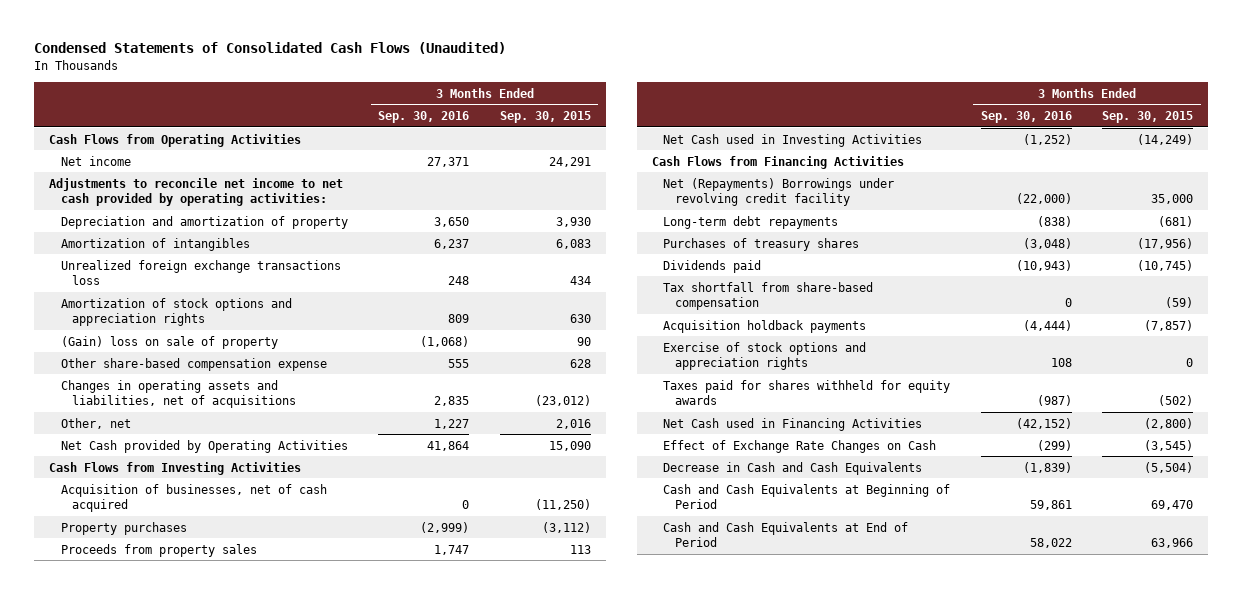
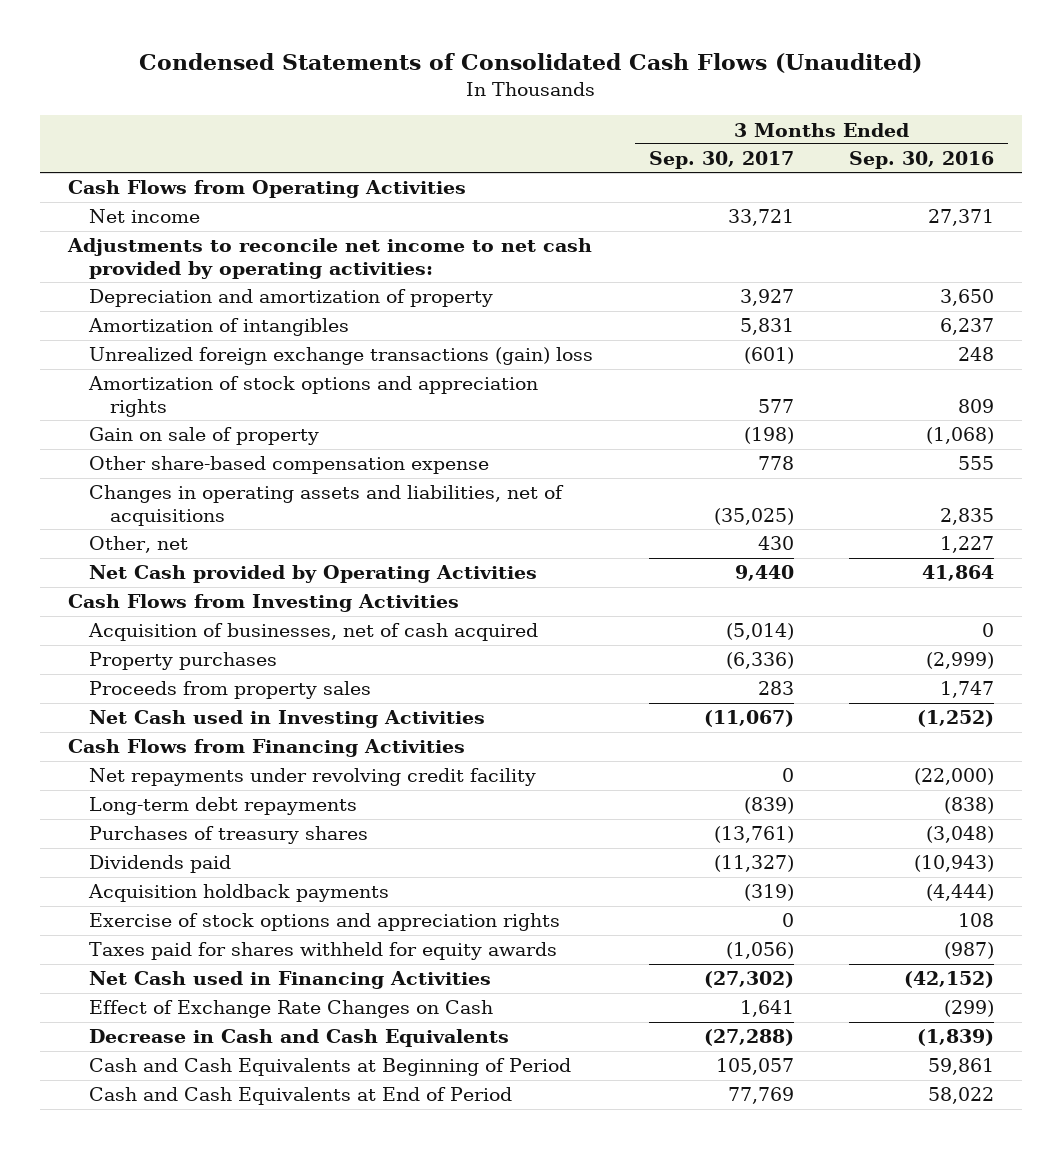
- | 3 Months Ended Sep. 30, 2016 | 3 Months Ended Sep. 30, 2015
+ | 3 Months Ended Sep. 30, 2017 | 3 Months Ended Sep. 30, 2016
- Unrealized foreign exchange transactions loss | 248 | 434
+ Unrealized foreign exchange transactions (gain) loss | (601) | 248
- (Gain) loss on sale of property | (1,068) | 90
+ Gain on sale of property | (198) | (1,068)
- Net (Repayments) Borrowings under revolving credit facility | (22,000) | 35,000
+ Net repayments under revolving credit facility | 0 | (22,000)
- Tax shortfall from share-based compensation | 0 | (59)

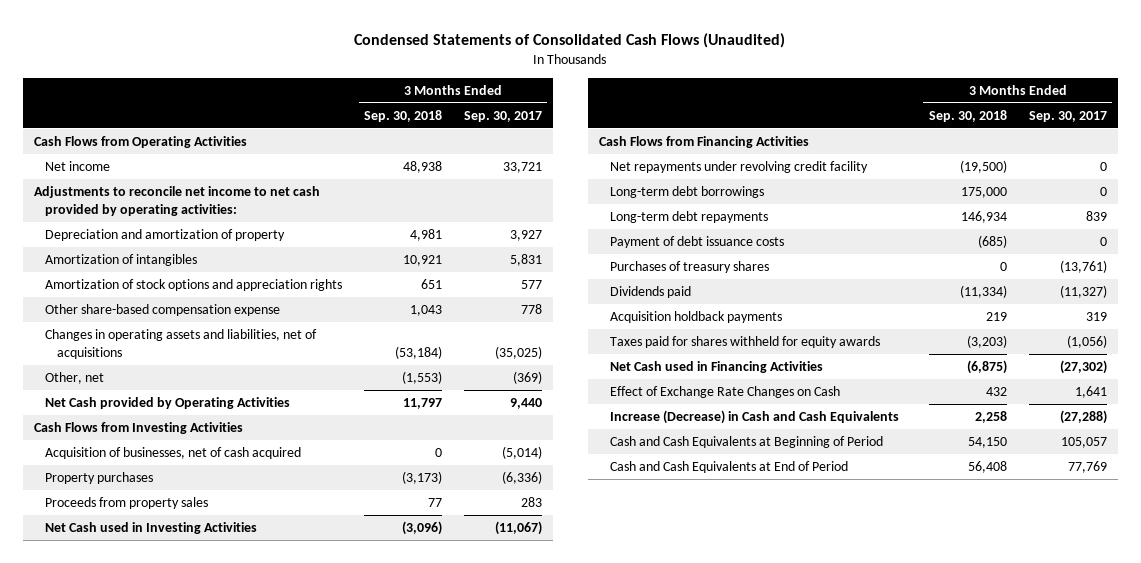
- | 3 Months Ended Sep. 30, 2017 | 3 Months Ended Sep. 30, 2016
+ | 3 Months Ended Sep. 30, 2018 | 3 Months Ended Sep. 30, 2017
- Unrealized foreign exchange transactions (gain) loss | (601) | 248
- Gain on sale of property | (198) | (1,068)
- Other, net | 430 | 1,227
+ Other, net | (1,553) | (369)
- Long-term debt repayments | (839) | (838)
+ Long-term debt borrowings | 175,000 | 0
+ Long-term debt repayments | 146,934 | 839
+ Payment of debt issuance costs | (685) | 0
- Acquisition holdback payments | (319) | (4,444)
- Exercise of stock options and appreciation rights | 0 | 108
+ Acquisition holdback payments | 219 | 319
- Decrease in Cash and Cash Equivalents | (27,288) | (1,839)
+ Increase (Decrease) in Cash and Cash Equivalents | 2,258 | (27,288)

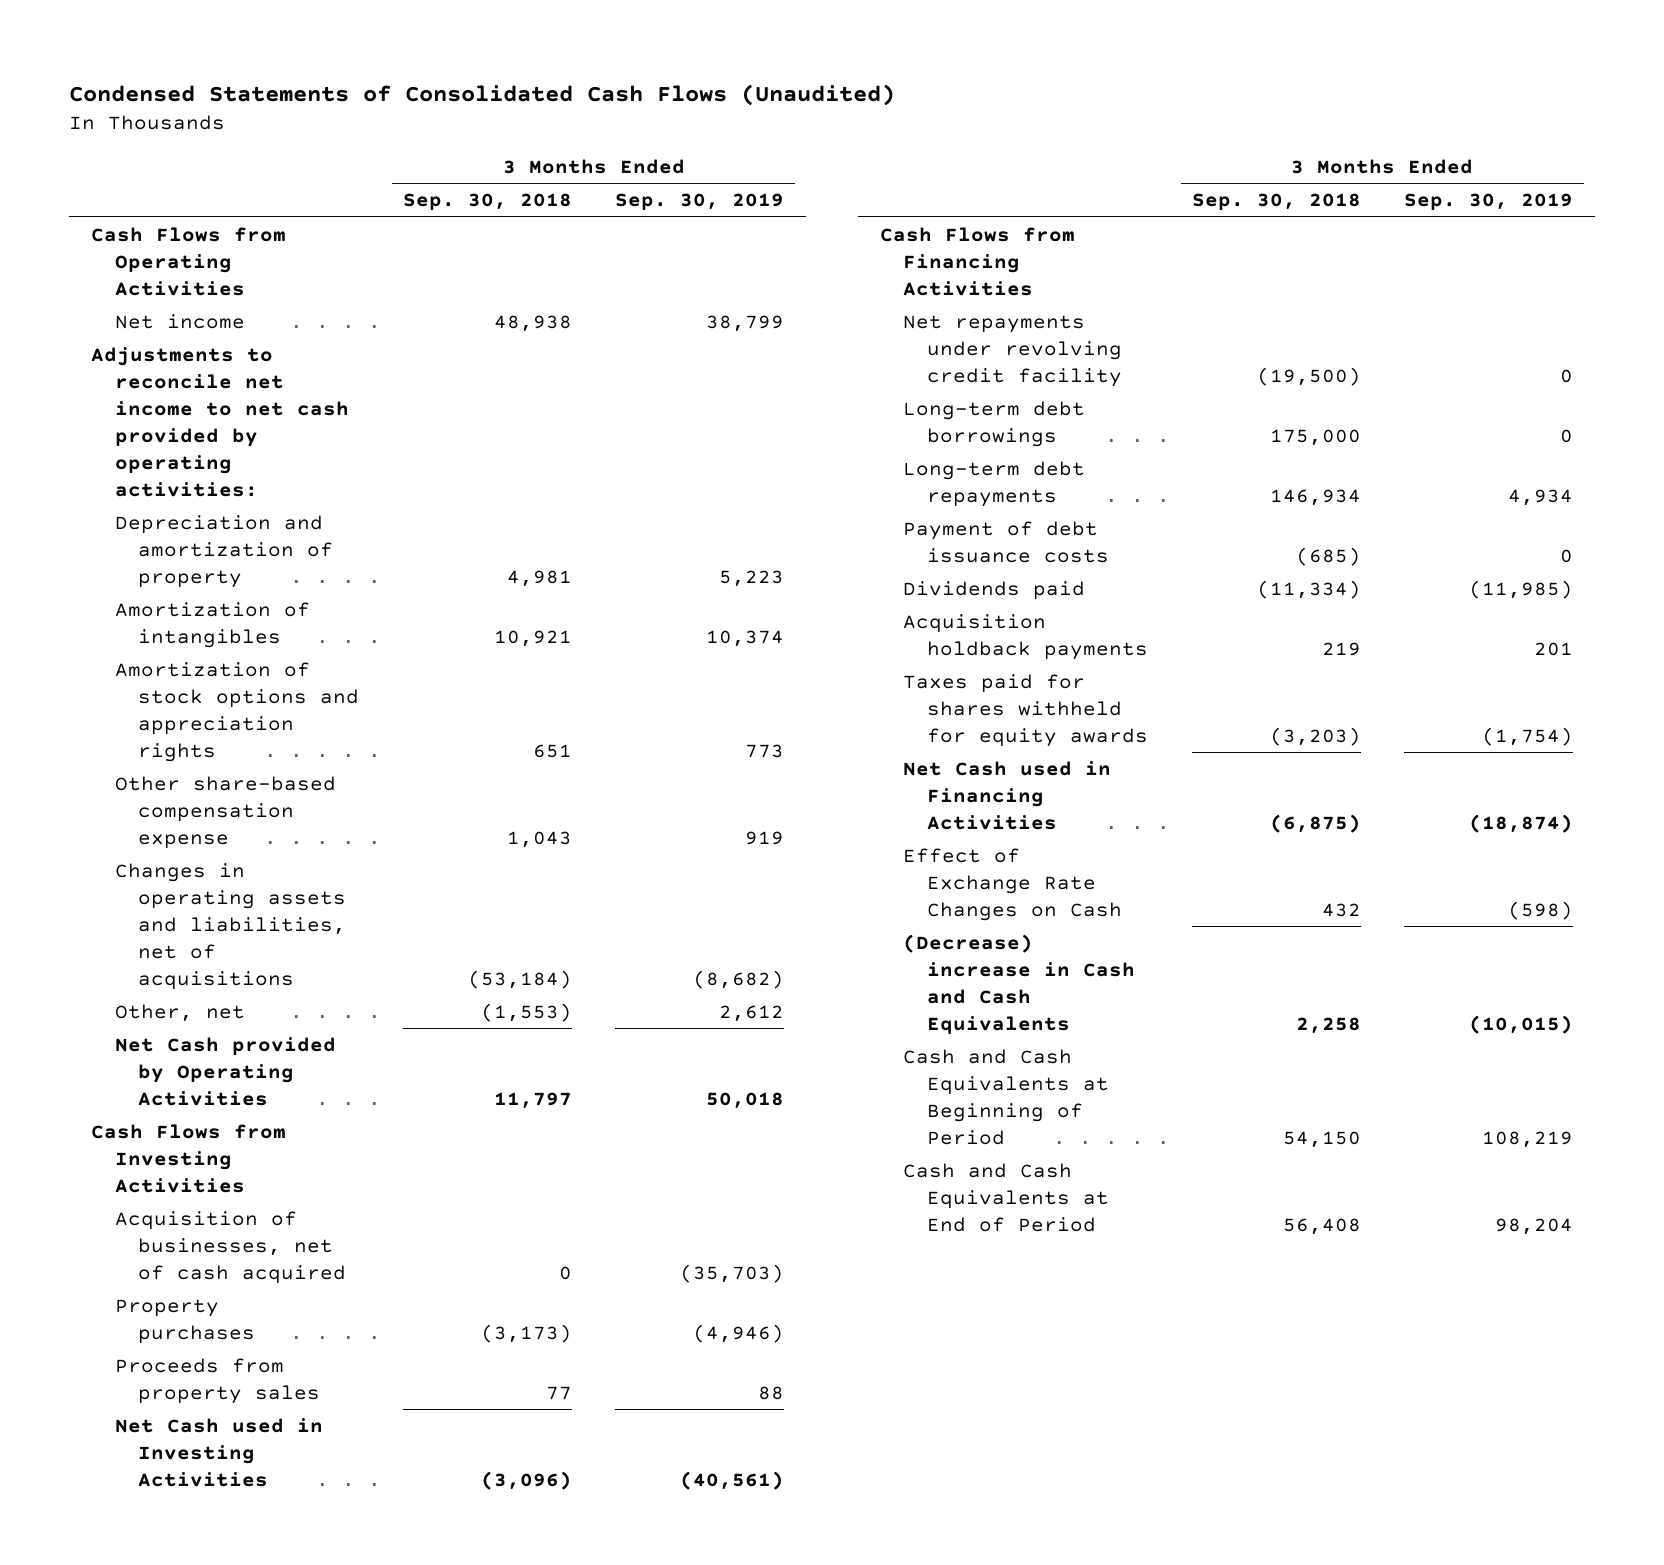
- | 3 Months Ended Sep. 30, 2018 | 3 Months Ended Sep. 30, 2017
+ | 3 Months Ended Sep. 30, 2018 | 3 Months Ended Sep. 30, 2019
- Purchases of treasury shares | 0 | (13,761)
- Increase (Decrease) in Cash and Cash Equivalents | 2,258 | (27,288)
+ (Decrease) increase in Cash and Cash Equivalents | 2,258 | (10,015)

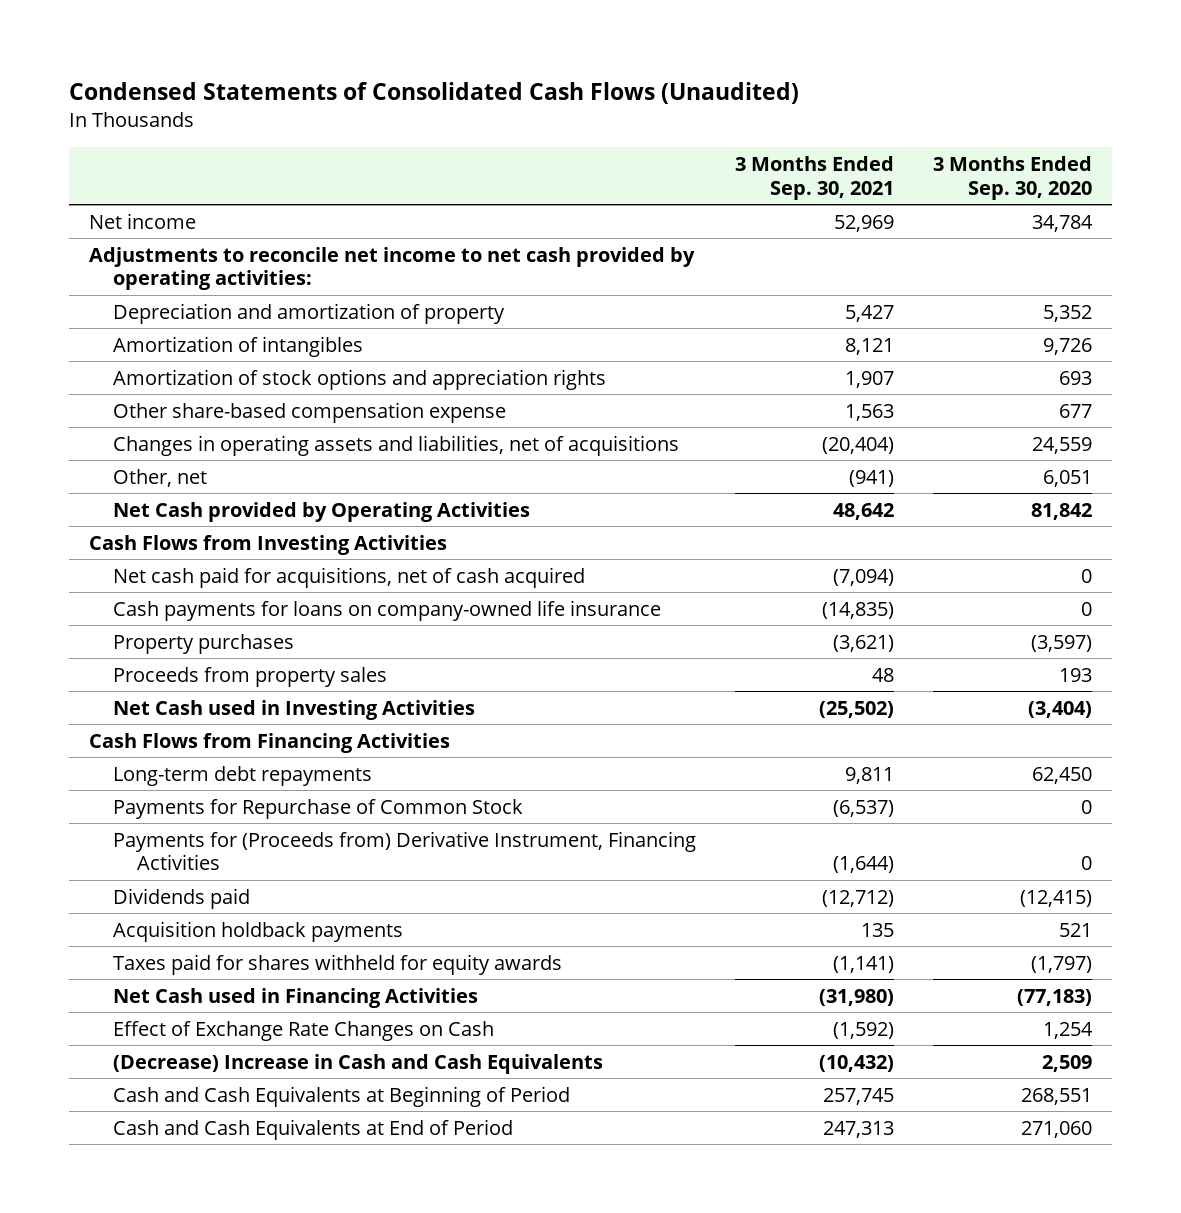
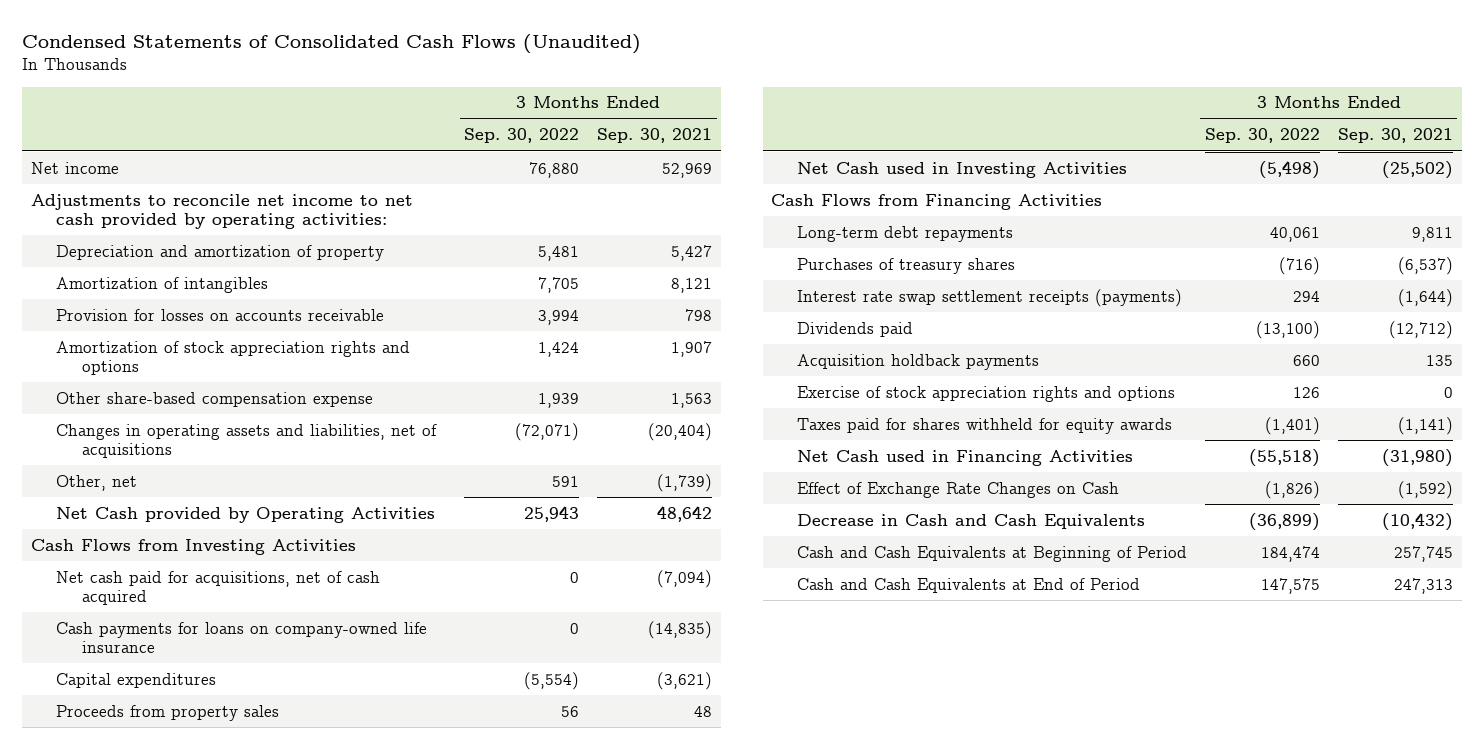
- | 3 Months Ended Sep. 30, 2021 | 3 Months Ended Sep. 30, 2020
+ | 3 Months Ended Sep. 30, 2022 | 3 Months Ended Sep. 30, 2021
- Amortization of stock options and appreciation rights | 1,907 | 693
+ Provision for losses on accounts receivable | 3,994 | 798
+ Amortization of stock appreciation rights and options | 1,424 | 1,907
- Other, net | (941) | 6,051
+ Other, net | 591 | (1,739)
- Property purchases | (3,621) | (3,597)
+ Capital expenditures | (5,554) | (3,621)
- Payments for Repurchase of Common Stock | (6,537) | 0
- Payments for (Proceeds from) Derivative Instrument, Financing Activities | (1,644) | 0
+ Purchases of treasury shares | (716) | (6,537)
+ Interest rate swap settlement receipts (payments) | 294 | (1,644)
+ Exercise of stock appreciation rights and options | 126 | 0
- (Decrease) Increase in Cash and Cash Equivalents | (10,432) | 2,509
+ Decrease in Cash and Cash Equivalents | (36,899) | (10,432)

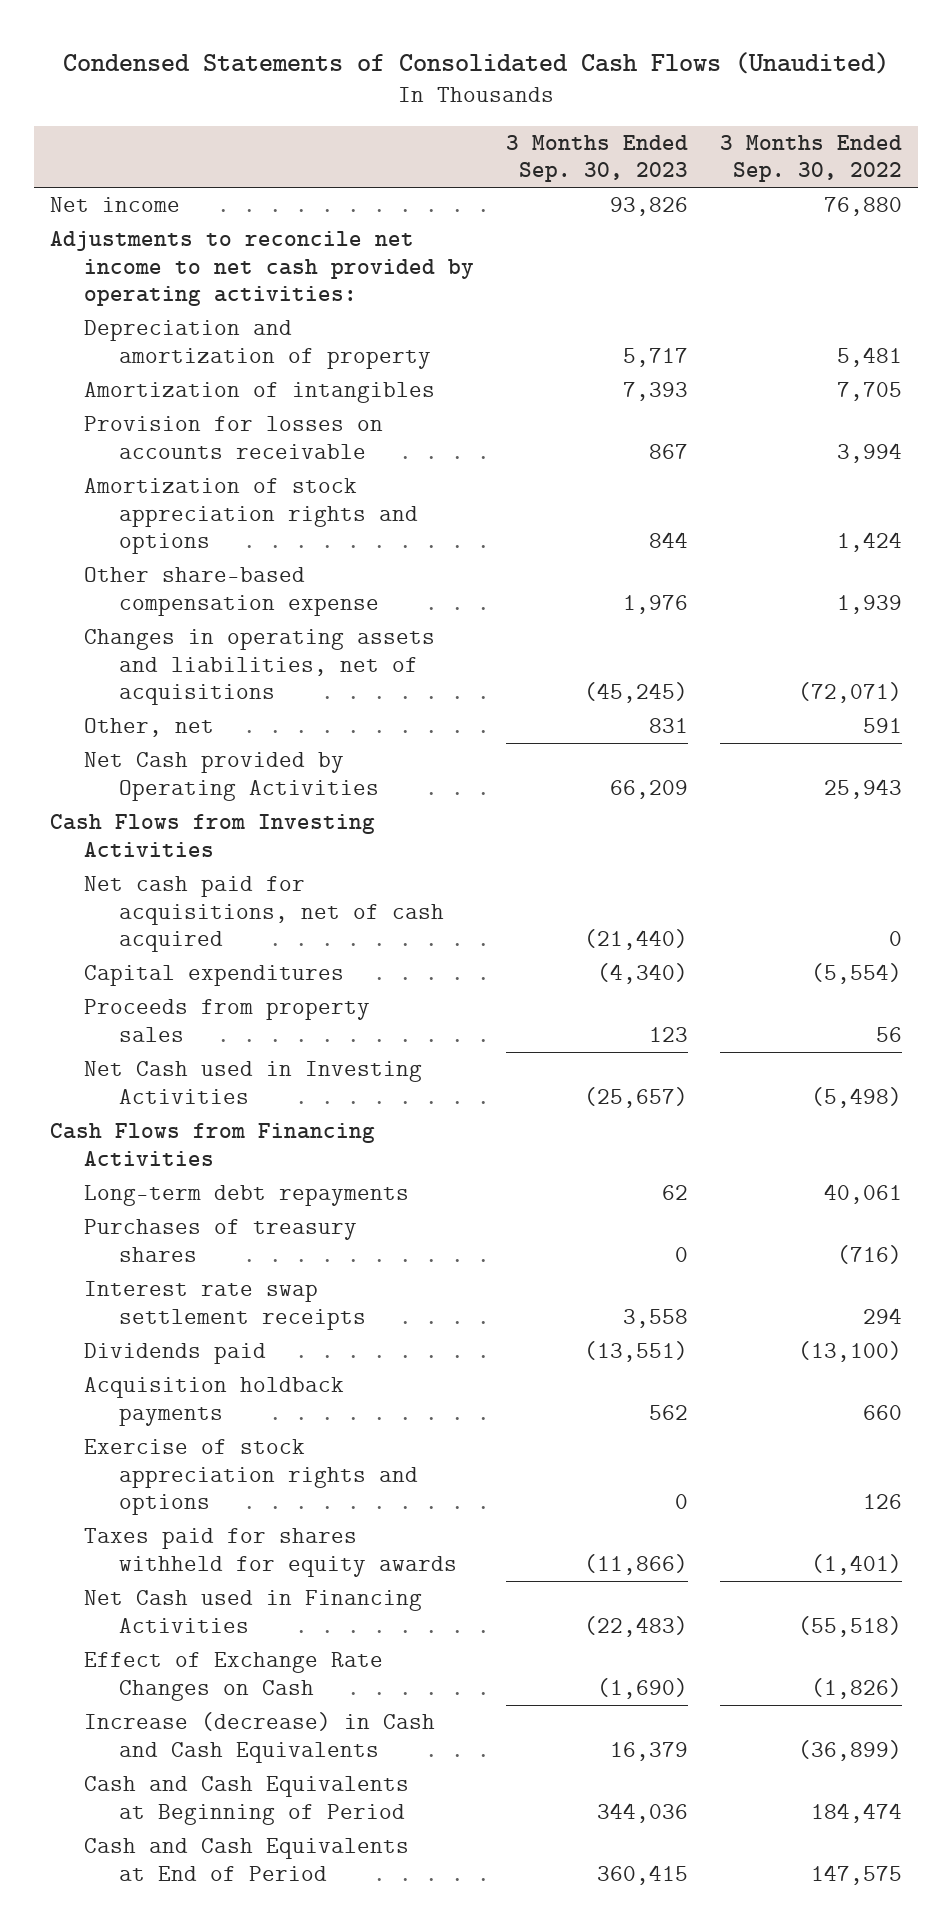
- | 3 Months Ended Sep. 30, 2022 | 3 Months Ended Sep. 30, 2021
+ | 3 Months Ended Sep. 30, 2023 | 3 Months Ended Sep. 30, 2022
- Cash payments for loans on company-owned life insurance | 0 | (14,835)
- Interest rate swap settlement receipts (payments) | 294 | (1,644)
+ Interest rate swap settlement receipts | 3,558 | 294
- Decrease in Cash and Cash Equivalents | (36,899) | (10,432)
+ Increase (decrease) in Cash and Cash Equivalents | 16,379 | (36,899)

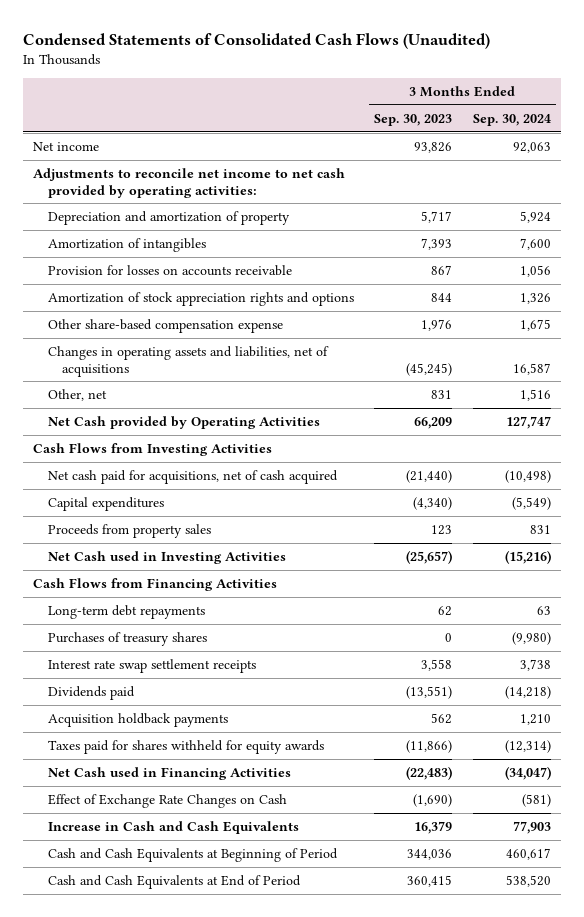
- | 3 Months Ended Sep. 30, 2023 | 3 Months Ended Sep. 30, 2022
+ | 3 Months Ended Sep. 30, 2023 | 3 Months Ended Sep. 30, 2024
- Exercise of stock appreciation rights and options | 0 | 126
- Increase (decrease) in Cash and Cash Equivalents | 16,379 | (36,899)
+ Increase in Cash and Cash Equivalents | 16,379 | 77,903

